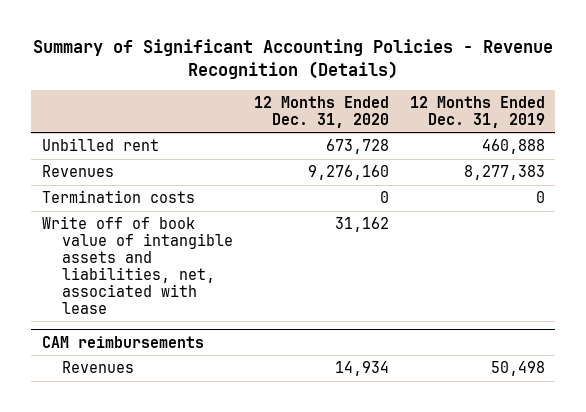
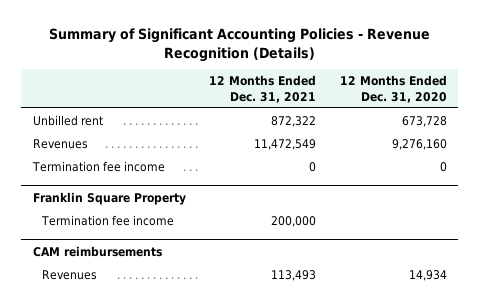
- | 12 Months Ended Dec. 31, 2020 | 12 Months Ended Dec. 31, 2019
+ | 12 Months Ended Dec. 31, 2021 | 12 Months Ended Dec. 31, 2020
- Termination costs | 0 | 0
- Write off of book value of intangible assets and liabilities, net, associated with lease | 31,162 |
+ Termination fee income | 0 | 0
+ Franklin Square Property
+ Termination fee income | 200,000 |

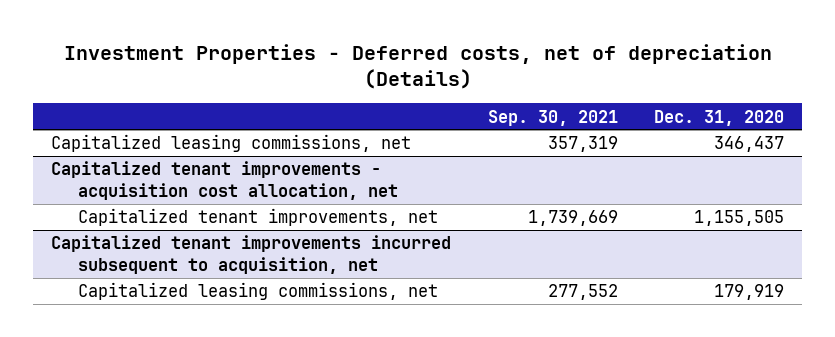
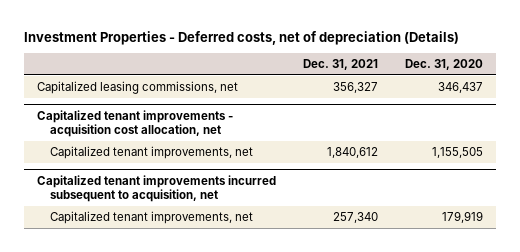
- | Sep. 30, 2021 | Dec. 31, 2020
+ | Dec. 31, 2021 | Dec. 31, 2020
@ Capitalized tenant improvements incurred subsequent to acquisition, net
- Capitalized leasing commissions, net | 277,552 | 179,919
+ Capitalized tenant improvements, net | 257,340 | 179,919

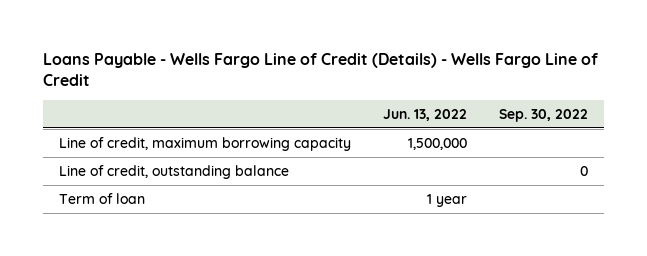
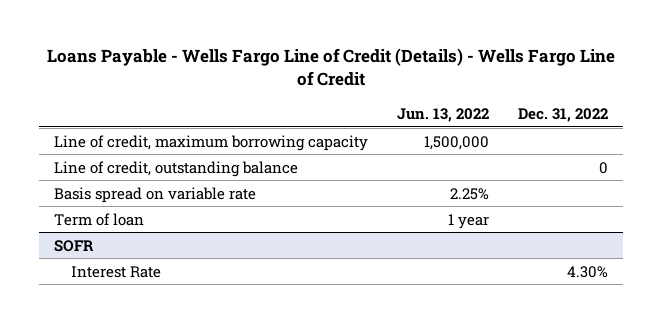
- | Jun. 13, 2022 | Sep. 30, 2022
+ | Jun. 13, 2022 | Dec. 31, 2022
+ Basis spread on variable rate | 2.25% |
+ SOFR
+ Interest Rate | | 4.30%

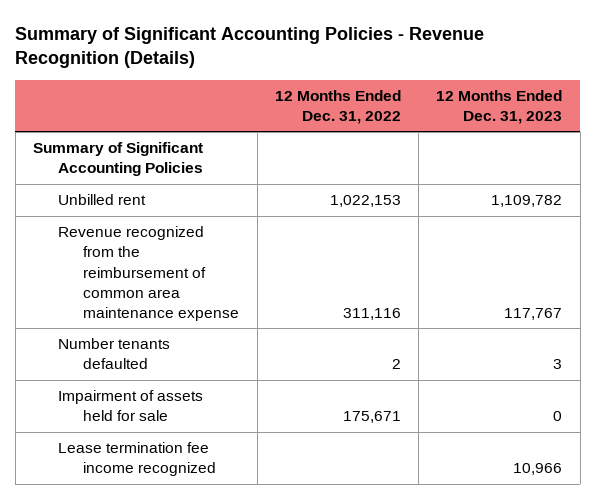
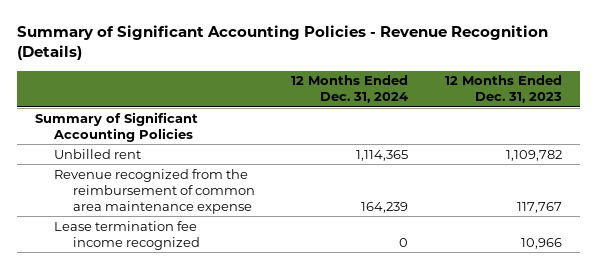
- | 12 Months Ended Dec. 31, 2022 | 12 Months Ended Dec. 31, 2023
+ | 12 Months Ended Dec. 31, 2024 | 12 Months Ended Dec. 31, 2023
- Number tenants defaulted | 2 | 3
- Impairment of assets held for sale | 175,671 | 0

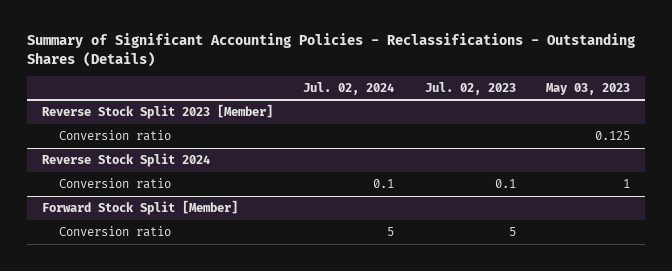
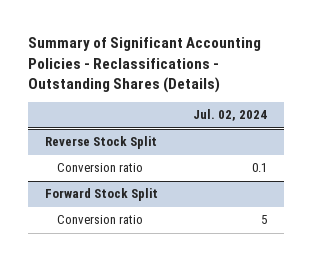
- | Jul. 02, 2024 | Jul. 02, 2023 | May 03, 2023
+ | Jul. 02, 2024
- Reverse Stock Split 2023 [Member]
- Conversion ratio | | | 0.125
- Reverse Stock Split 2024
+ Reverse Stock Split
- Forward Stock Split [Member]
+ Forward Stock Split

